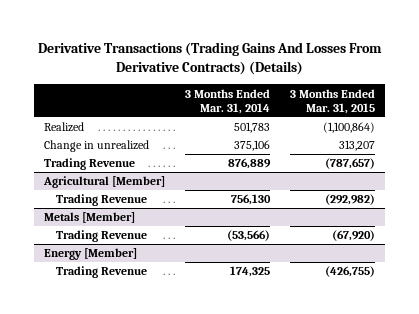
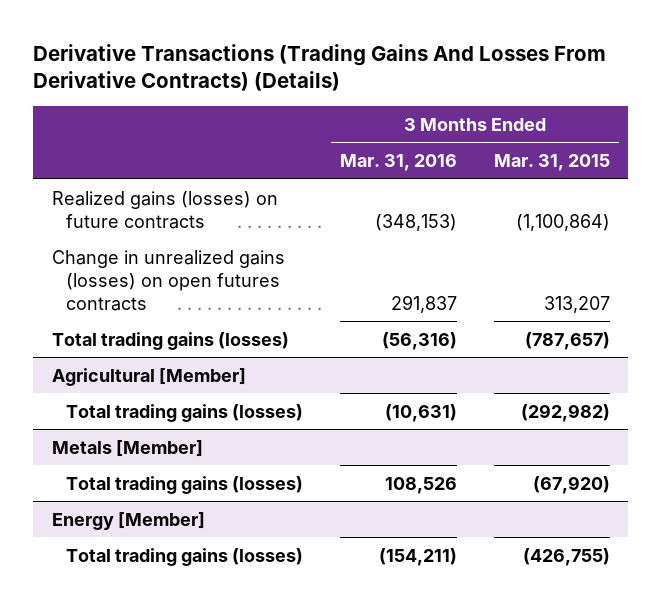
- | 3 Months Ended Mar. 31, 2014 | 3 Months Ended Mar. 31, 2015
+ | 3 Months Ended Mar. 31, 2016 | 3 Months Ended Mar. 31, 2015
- Realized | 501,783 | (1,100,864)
- Change in unrealized | 375,106 | 313,207
- Trading Revenue | 876,889 | (787,657)
+ Realized gains (losses) on future contracts | (348,153) | (1,100,864)
+ Change in unrealized gains (losses) on open futures contracts | 291,837 | 313,207
+ Total trading gains (losses) | (56,316) | (787,657)
@ Agricultural [Member]
- Trading Revenue | 756,130 | (292,982)
+ Total trading gains (losses) | (10,631) | (292,982)
@ Metals [Member]
- Trading Revenue | (53,566) | (67,920)
+ Total trading gains (losses) | 108,526 | (67,920)
@ Energy [Member]
- Trading Revenue | 174,325 | (426,755)
+ Total trading gains (losses) | (154,211) | (426,755)

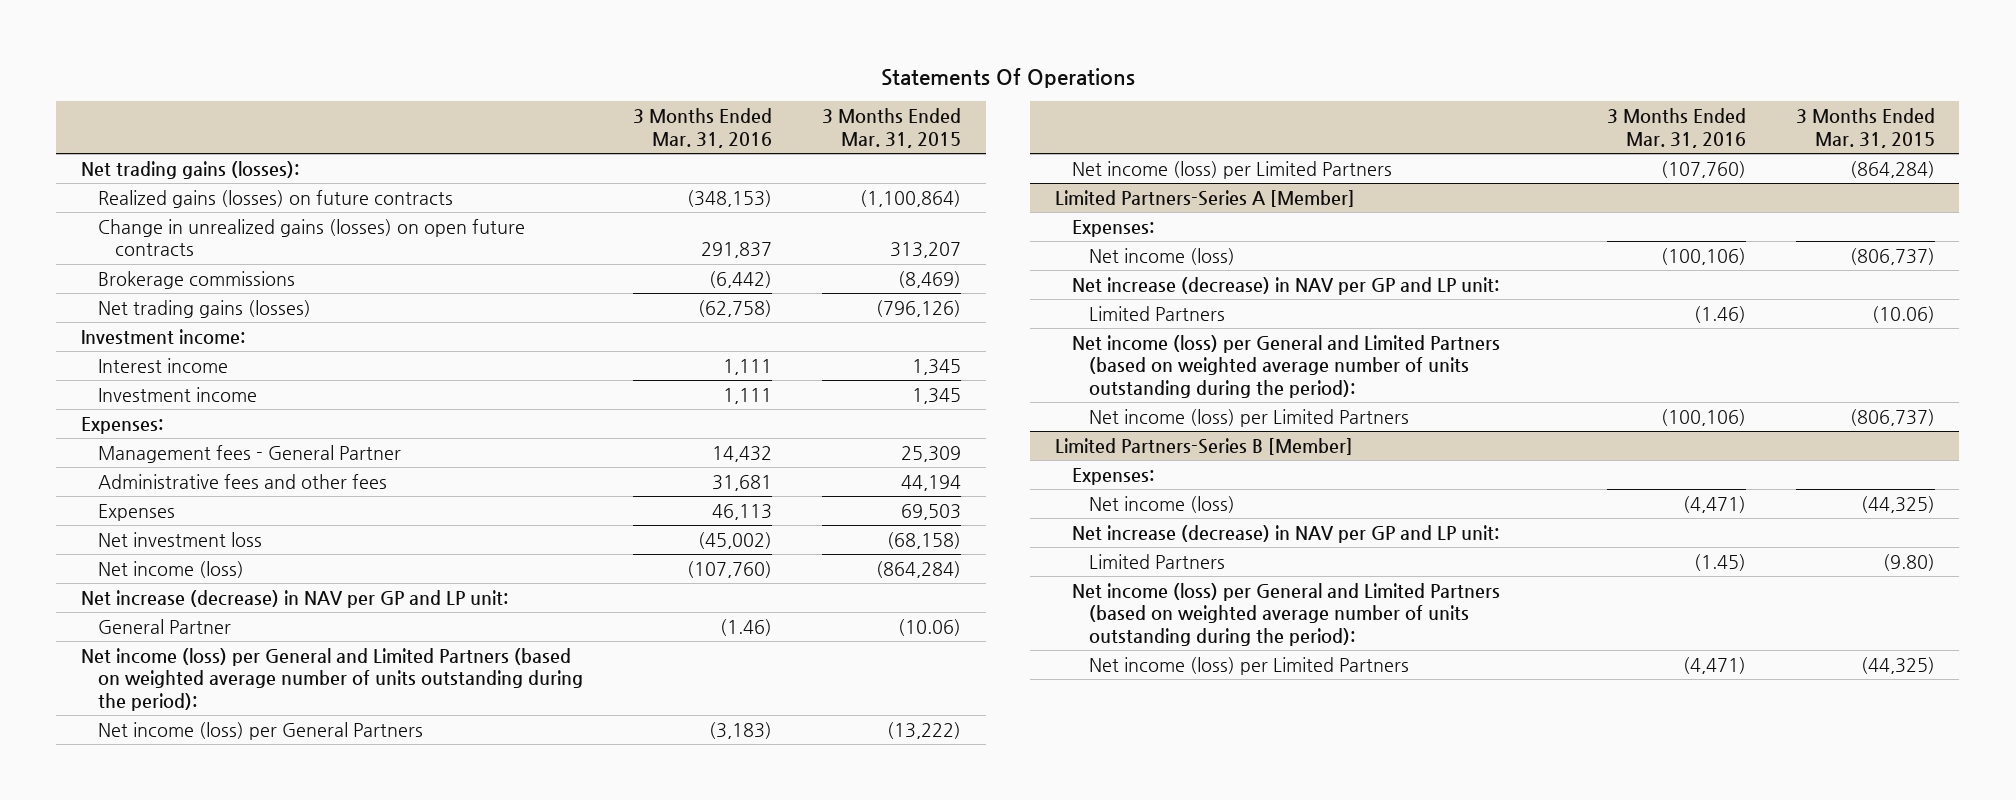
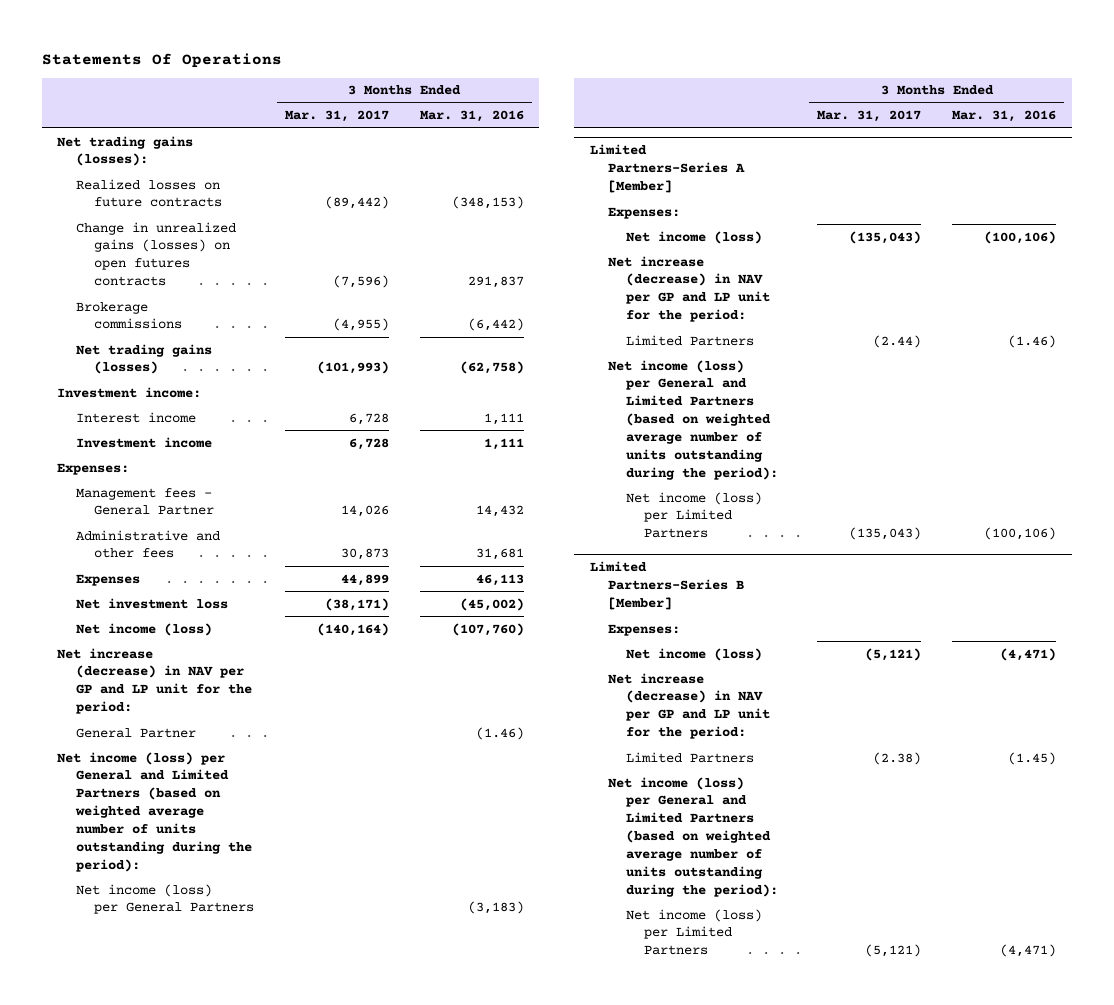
- | 3 Months Ended Mar. 31, 2016 | 3 Months Ended Mar. 31, 2015
+ | 3 Months Ended Mar. 31, 2017 | 3 Months Ended Mar. 31, 2016
- Realized gains (losses) on future contracts | (348,153) | (1,100,864)
- Change in unrealized gains (losses) on open future contracts | 291,837 | 313,207
+ Realized losses on future contracts | (89,442) | (348,153)
+ Change in unrealized gains (losses) on open futures contracts | (7,596) | 291,837
- Administrative fees and other fees | 31,681 | 44,194
+ Administrative and other fees | 30,873 | 31,681
- Net increase (decrease) in NAV per GP and LP unit:
+ Net increase (decrease) in NAV per GP and LP unit for the period:
- Net income (loss) per Limited Partners | (107,760) | (864,284)
@ Limited Partners-Series A [Member]
- Net increase (decrease) in NAV per GP and LP unit:
+ Net increase (decrease) in NAV per GP and LP unit for the period:
@ Limited Partners-Series B [Member]
- Net increase (decrease) in NAV per GP and LP unit:
+ Net increase (decrease) in NAV per GP and LP unit for the period:

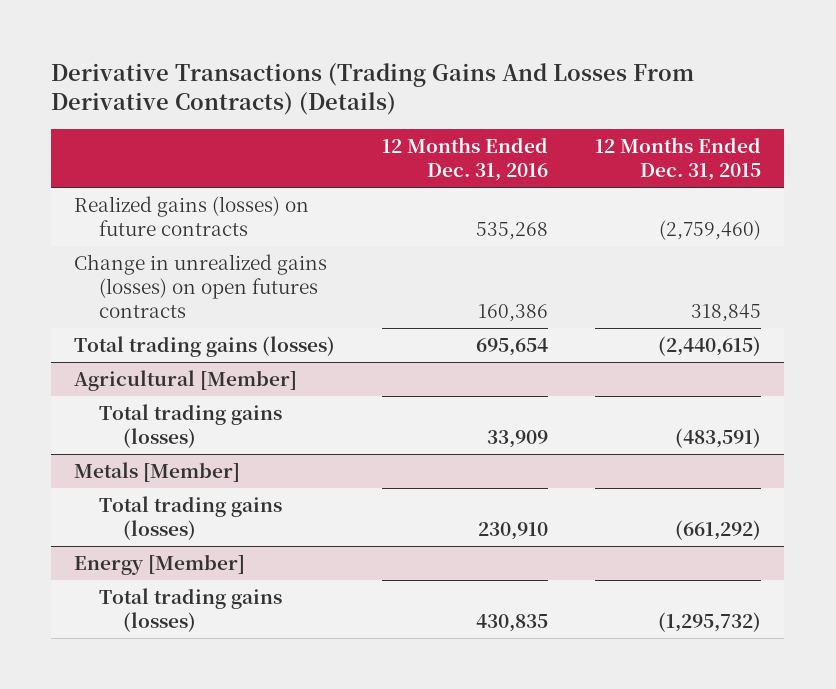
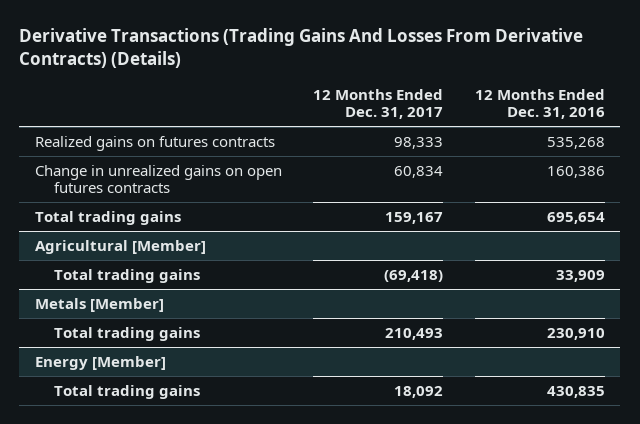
- | 12 Months Ended Dec. 31, 2016 | 12 Months Ended Dec. 31, 2015
+ | 12 Months Ended Dec. 31, 2017 | 12 Months Ended Dec. 31, 2016
- Realized gains (losses) on future contracts | 535,268 | (2,759,460)
- Change in unrealized gains (losses) on open futures contracts | 160,386 | 318,845
- Total trading gains (losses) | 695,654 | (2,440,615)
+ Realized gains on futures contracts | 98,333 | 535,268
+ Change in unrealized gains on open futures contracts | 60,834 | 160,386
+ Total trading gains | 159,167 | 695,654
@ Agricultural [Member]
- Total trading gains (losses) | 33,909 | (483,591)
+ Total trading gains | (69,418) | 33,909
@ Metals [Member]
- Total trading gains (losses) | 230,910 | (661,292)
+ Total trading gains | 210,493 | 230,910
@ Energy [Member]
- Total trading gains (losses) | 430,835 | (1,295,732)
+ Total trading gains | 18,092 | 430,835

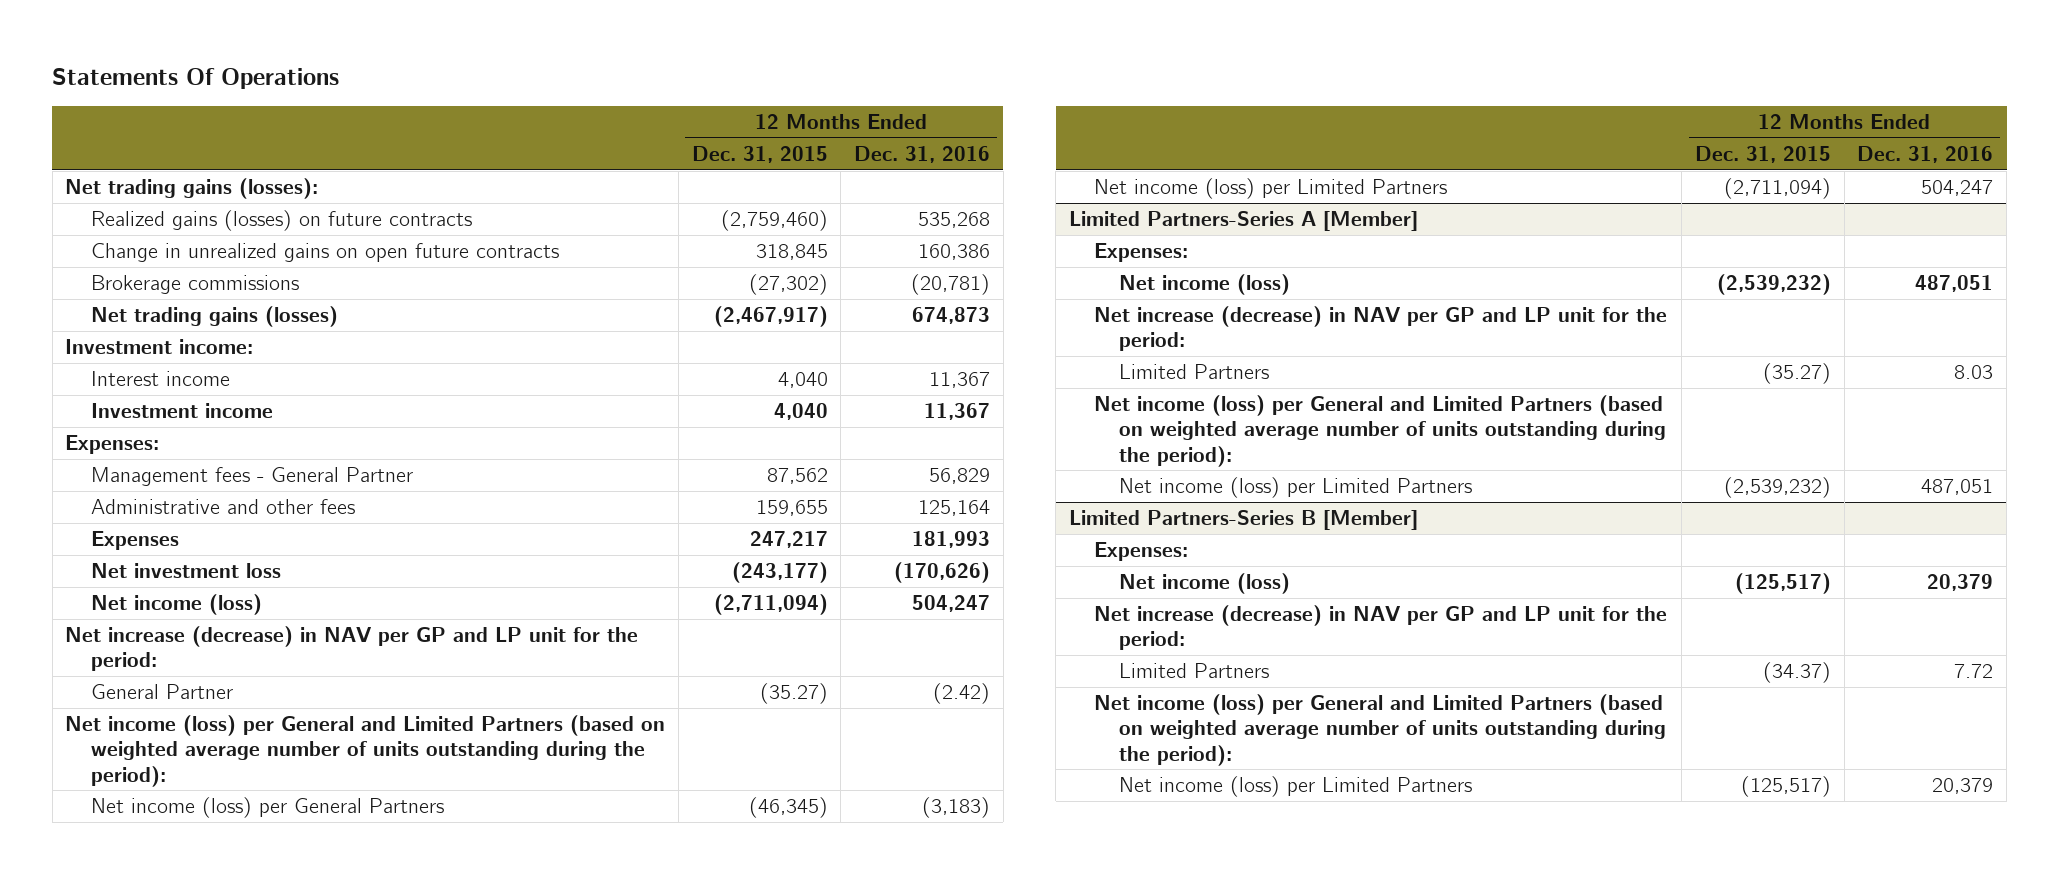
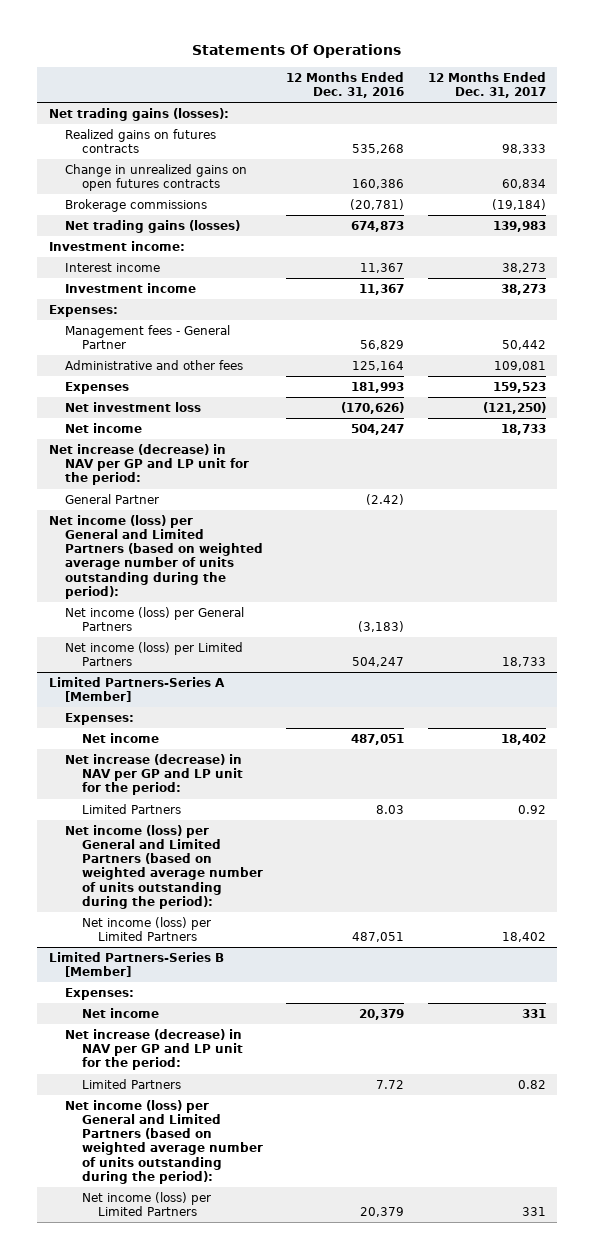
- | 12 Months Ended Dec. 31, 2015 | 12 Months Ended Dec. 31, 2016
+ | 12 Months Ended Dec. 31, 2016 | 12 Months Ended Dec. 31, 2017
- Realized gains (losses) on future contracts | (2,759,460) | 535,268
- Change in unrealized gains on open future contracts | 318,845 | 160,386
+ Realized gains on futures contracts | 535,268 | 98,333
+ Change in unrealized gains on open futures contracts | 160,386 | 60,834
- Net income (loss) | (2,711,094) | 504,247
+ Net income | 504,247 | 18,733
@ Limited Partners-Series A [Member]
- Net income (loss) | (2,539,232) | 487,051
+ Net income | 487,051 | 18,402
@ Limited Partners-Series B [Member]
- Net income (loss) | (125,517) | 20,379
+ Net income | 20,379 | 331

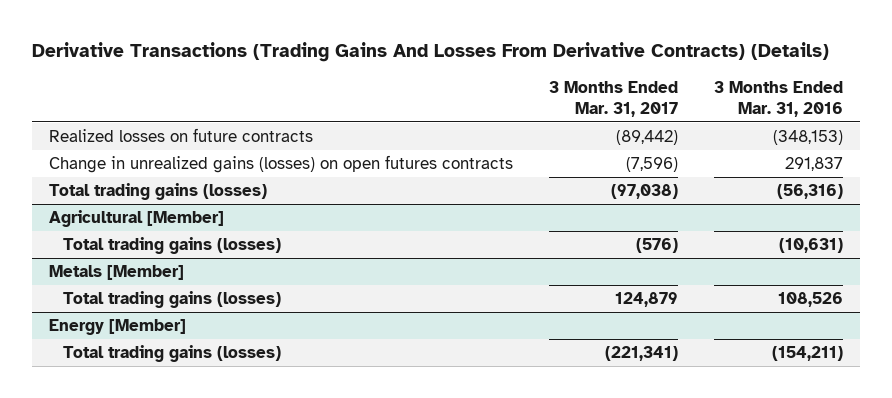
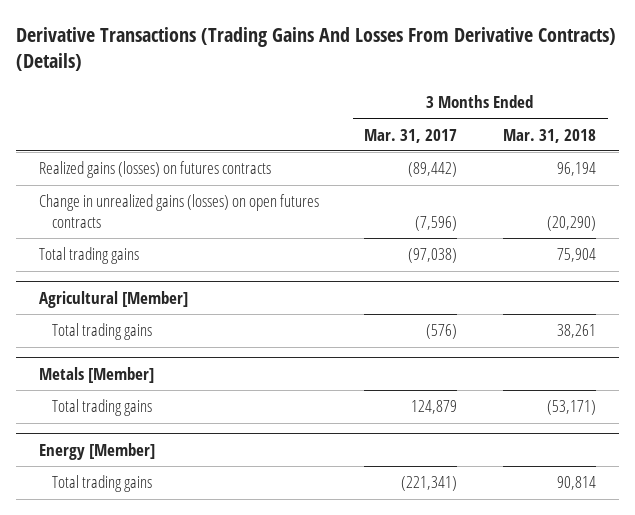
- | 3 Months Ended Mar. 31, 2017 | 3 Months Ended Mar. 31, 2016
+ | 3 Months Ended Mar. 31, 2017 | 3 Months Ended Mar. 31, 2018
- Realized losses on future contracts | (89,442) | (348,153)
+ Realized gains (losses) on futures contracts | (89,442) | 96,194
- Total trading gains (losses) | (97,038) | (56,316)
+ Total trading gains | (97,038) | 75,904
@ Agricultural [Member]
- Total trading gains (losses) | (576) | (10,631)
+ Total trading gains | (576) | 38,261
@ Metals [Member]
- Total trading gains (losses) | 124,879 | 108,526
+ Total trading gains | 124,879 | (53,171)
@ Energy [Member]
- Total trading gains (losses) | (221,341) | (154,211)
+ Total trading gains | (221,341) | 90,814

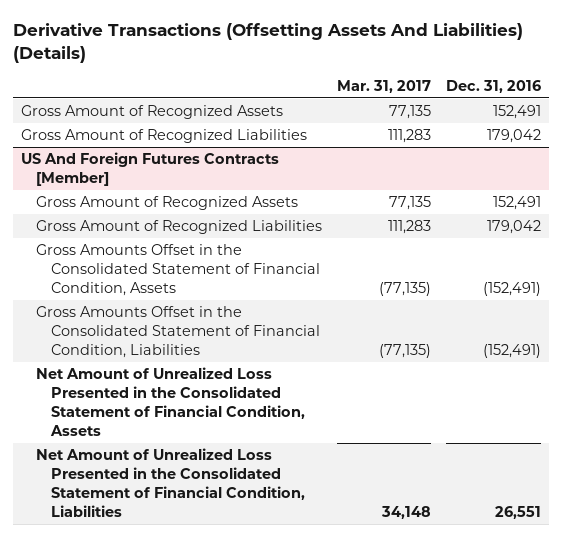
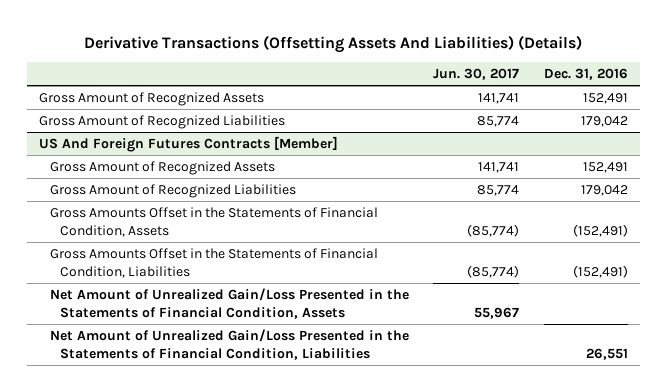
- | Mar. 31, 2017 | Dec. 31, 2016
+ | Jun. 30, 2017 | Dec. 31, 2016
@ US And Foreign Futures Contracts [Member]
- Gross Amounts Offset in the Consolidated Statement of Financial Condition, Assets | (77,135) | (152,491)
- Gross Amounts Offset in the Consolidated Statement of Financial Condition, Liabilities | (77,135) | (152,491)
- Net Amount of Unrealized Loss Presented in the Consolidated Statement of Financial Condition, Assets
- Net Amount of Unrealized Loss Presented in the Consolidated Statement of Financial Condition, Liabilities | 34,148 | 26,551
+ Gross Amounts Offset in the Statements of Financial Condition, Assets | (85,774) | (152,491)
+ Gross Amounts Offset in the Statements of Financial Condition, Liabilities | (85,774) | (152,491)
+ Net Amount of Unrealized Gain/Loss Presented in the Statements of Financial Condition, Assets | 55,967 |
+ Net Amount of Unrealized Gain/Loss Presented in the Statements of Financial Condition, Liabilities | | 26,551

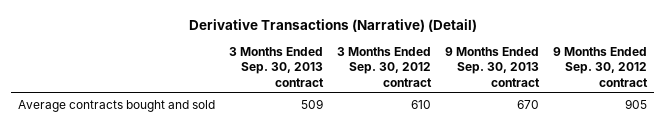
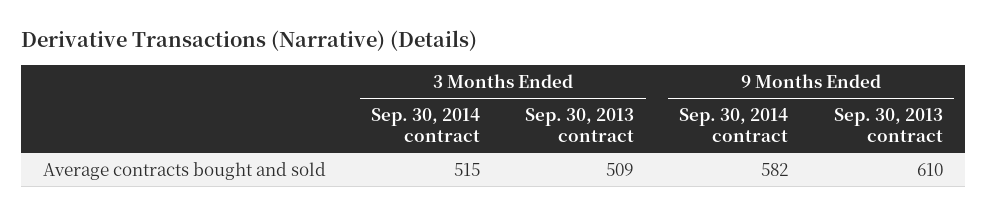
- Derivative Transactions (Narrative) (Detail)
+ Derivative Transactions (Narrative) (Details)
- | 3 Months Ended Sep. 30, 2013 contract | 3 Months Ended Sep. 30, 2012 contract | 9 Months Ended Sep. 30, 2013 contract | 9 Months Ended Sep. 30, 2012 contract
+ | 3 Months Ended Sep. 30, 2014 contract | 3 Months Ended Sep. 30, 2013 contract | 9 Months Ended Sep. 30, 2014 contract | 9 Months Ended Sep. 30, 2013 contract
- Average contracts bought and sold | 509 | 610 | 670 | 905
+ Average contracts bought and sold | 515 | 509 | 582 | 610

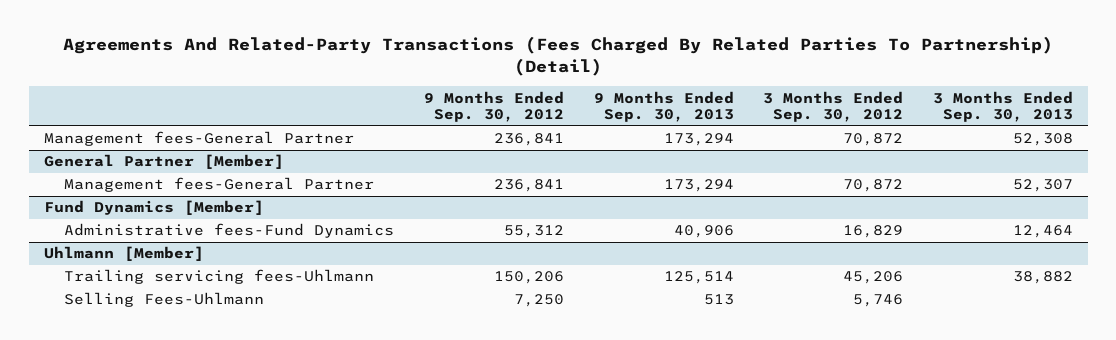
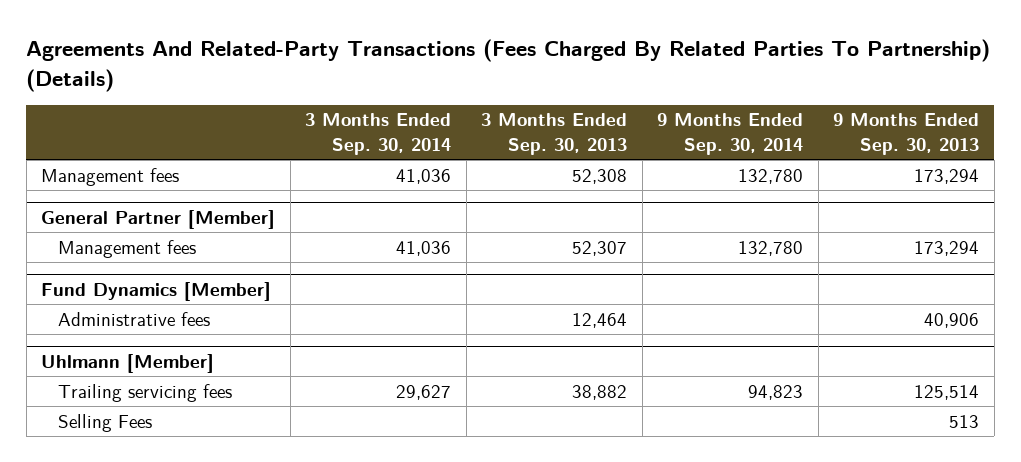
- Agreements And Related-Party Transactions (Fees Charged By Related Parties To Partnership) (Detail)
+ Agreements And Related-Party Transactions (Fees Charged By Related Parties To Partnership) (Details)
- | 9 Months Ended Sep. 30, 2012 | 9 Months Ended Sep. 30, 2013 | 3 Months Ended Sep. 30, 2012 | 3 Months Ended Sep. 30, 2013
+ | 3 Months Ended Sep. 30, 2014 | 3 Months Ended Sep. 30, 2013 | 9 Months Ended Sep. 30, 2014 | 9 Months Ended Sep. 30, 2013
- Management fees-General Partner | 236,841 | 173,294 | 70,872 | 52,308
+ Management fees | 41,036 | 52,308 | 132,780 | 173,294
@ General Partner [Member]
- Management fees-General Partner | 236,841 | 173,294 | 70,872 | 52,307
+ Management fees | 41,036 | 52,307 | 132,780 | 173,294
@ Fund Dynamics [Member]
- Administrative fees-Fund Dynamics | 55,312 | 40,906 | 16,829 | 12,464
+ Administrative fees | | 12,464 | | 40,906
@ Uhlmann [Member]
- Trailing servicing fees-Uhlmann | 150,206 | 125,514 | 45,206 | 38,882
- Selling Fees-Uhlmann | 7,250 | 513 | 5,746 |
+ Trailing servicing fees | 29,627 | 38,882 | 94,823 | 125,514
+ Selling Fees | | | | 513

